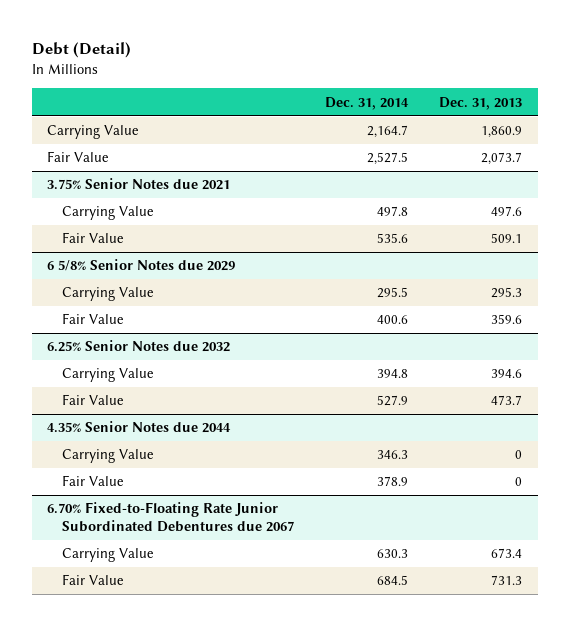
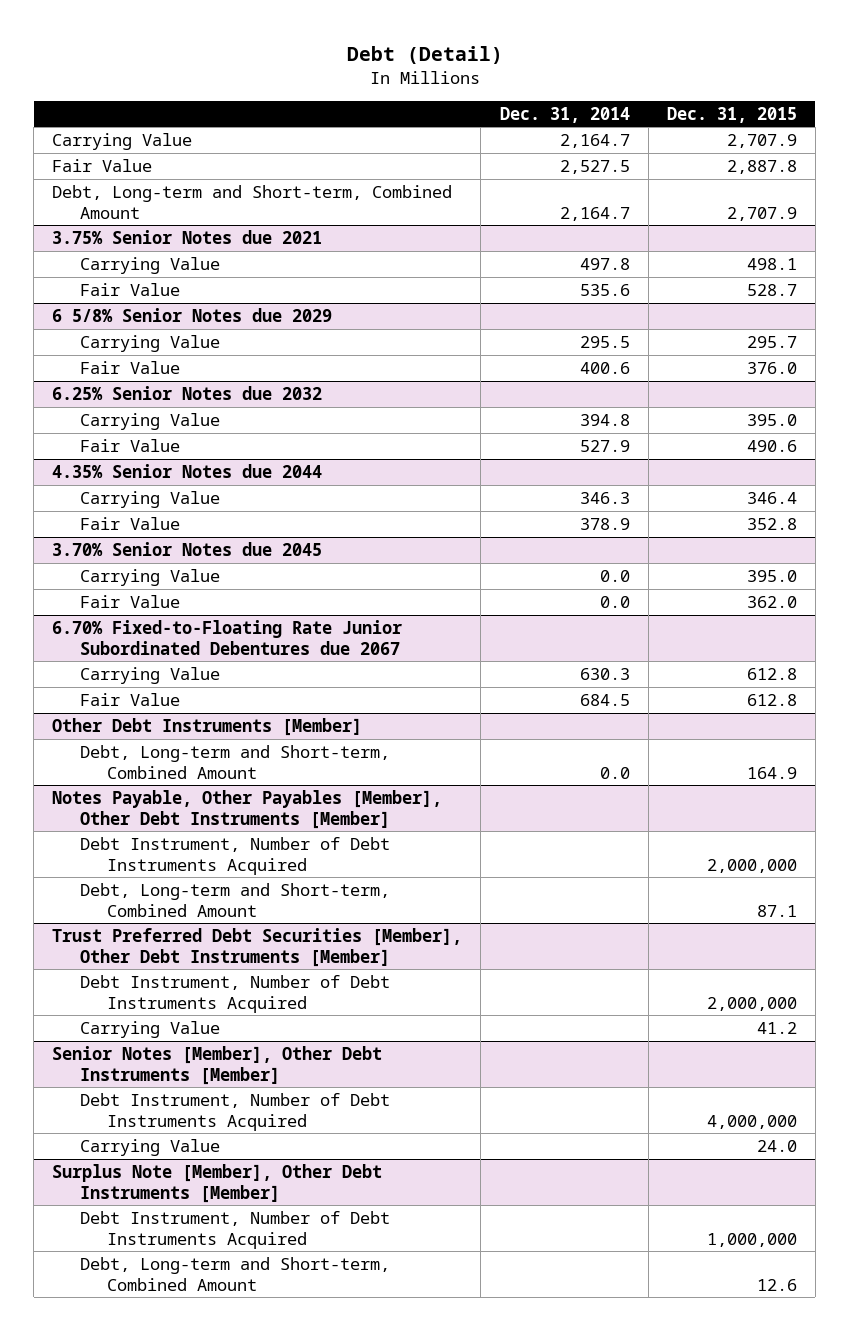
- | Dec. 31, 2014 | Dec. 31, 2013
+ | Dec. 31, 2014 | Dec. 31, 2015
+ Debt, Long-term and Short-term, Combined Amount | 2,164.7 | 2,707.9
+ 3.70% Senior Notes due 2045
+ Carrying Value | 0.0 | 395.0
+ Fair Value | 0.0 | 362.0
+ Other Debt Instruments [Member]
+ Debt, Long-term and Short-term, Combined Amount | 0.0 | 164.9
+ Notes Payable, Other Payables [Member], Other Debt Instruments [Member]
+ Debt Instrument, Number of Debt Instruments Acquired | | 2,000,000
+ Debt, Long-term and Short-term, Combined Amount | | 87.1
+ Trust Preferred Debt Securities [Member], Other Debt Instruments [Member]
+ Debt Instrument, Number of Debt Instruments Acquired | | 2,000,000
+ Carrying Value | | 41.2
+ Senior Notes [Member], Other Debt Instruments [Member]
+ Debt Instrument, Number of Debt Instruments Acquired | | 4,000,000
+ Carrying Value | | 24.0
+ Surplus Note [Member], Other Debt Instruments [Member]
+ Debt Instrument, Number of Debt Instruments Acquired | | 1,000,000
+ Debt, Long-term and Short-term, Combined Amount | | 12.6

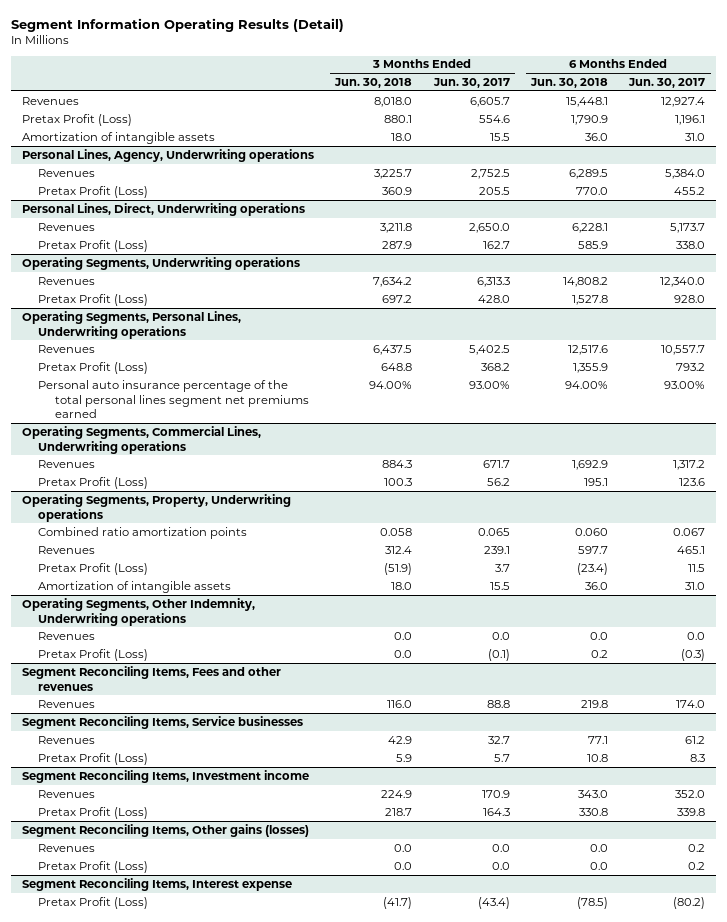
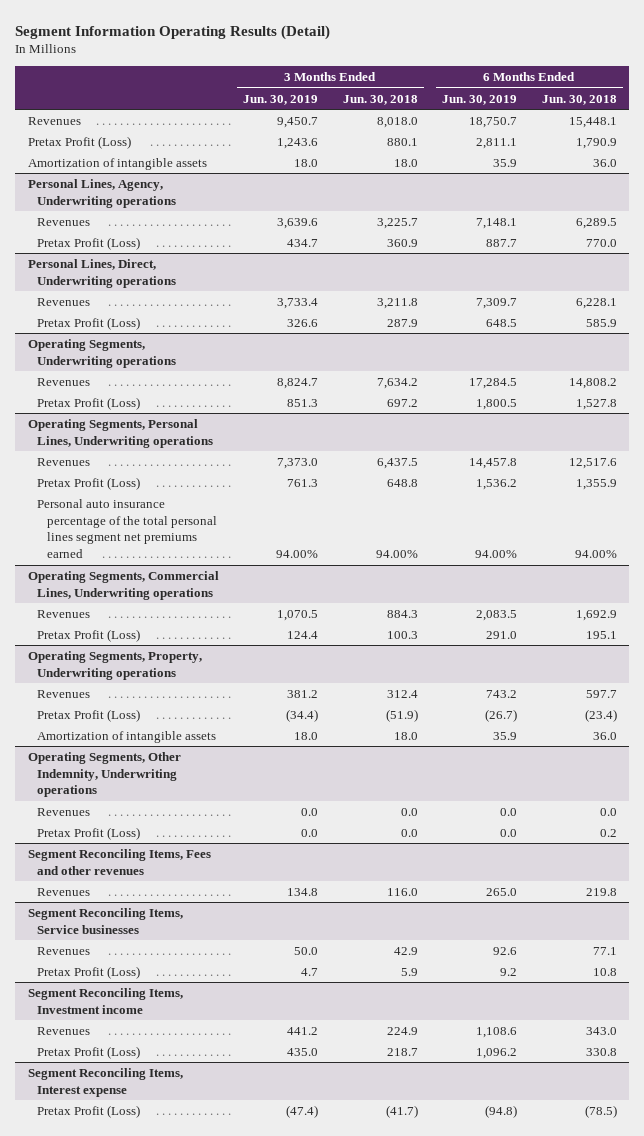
- | 3 Months Ended Jun. 30, 2018 | 3 Months Ended Jun. 30, 2017 | 6 Months Ended Jun. 30, 2018 | 6 Months Ended Jun. 30, 2017
+ | 3 Months Ended Jun. 30, 2019 | 3 Months Ended Jun. 30, 2018 | 6 Months Ended Jun. 30, 2019 | 6 Months Ended Jun. 30, 2018
@ Operating Segments, Property, Underwriting operations
- Combined ratio amortization points | 0.058 | 0.065 | 0.060 | 0.067
- Segment Reconciling Items, Other gains (losses)
- Revenues | 0.0 | 0.0 | 0.0 | 0.2
- Pretax Profit (Loss) | 0.0 | 0.0 | 0.0 | 0.2

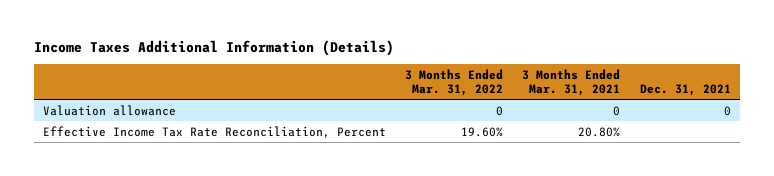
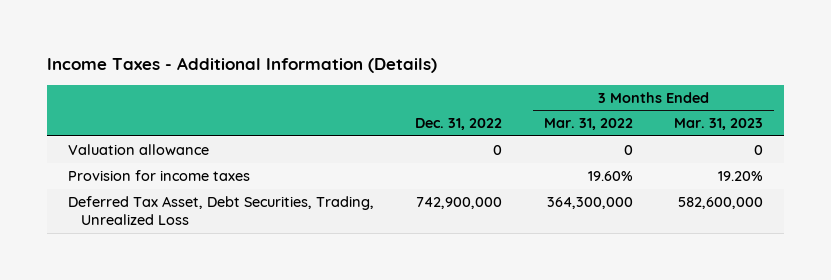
- Income Taxes Additional Information (Details)
+ Income Taxes - Additional Information (Details)
- | 3 Months Ended Mar. 31, 2022 | 3 Months Ended Mar. 31, 2021 | Dec. 31, 2021
+ | Dec. 31, 2022 | 3 Months Ended Mar. 31, 2022 | 3 Months Ended Mar. 31, 2023
- Effective Income Tax Rate Reconciliation, Percent | 19.60% | 20.80% |
+ Provision for income taxes | | 19.60% | 19.20%
+ Deferred Tax Asset, Debt Securities, Trading, Unrealized Loss | 742,900,000 | 364,300,000 | 582,600,000

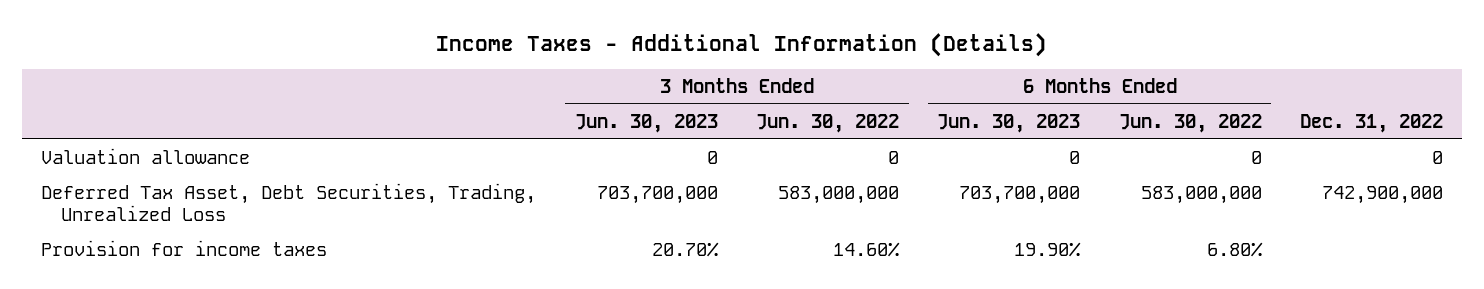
- | Dec. 31, 2022 | 3 Months Ended Mar. 31, 2022 | 3 Months Ended Mar. 31, 2023
+ | 3 Months Ended Jun. 30, 2023 | 3 Months Ended Jun. 30, 2022 | 6 Months Ended Jun. 30, 2023 | 6 Months Ended Jun. 30, 2022 | Dec. 31, 2022
moved down: Provision for income taxes | 20.70% | 14.60% | 19.90% | 6.80% |

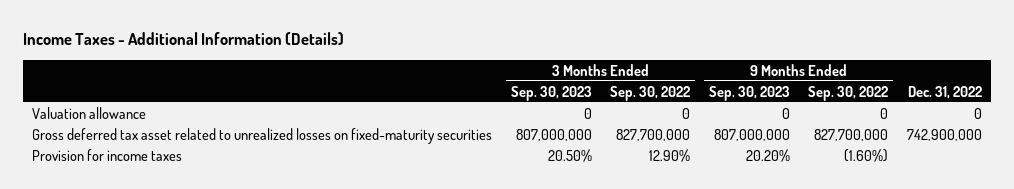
- | 3 Months Ended Jun. 30, 2023 | 3 Months Ended Jun. 30, 2022 | 6 Months Ended Jun. 30, 2023 | 6 Months Ended Jun. 30, 2022 | Dec. 31, 2022
+ | 3 Months Ended Sep. 30, 2023 | 3 Months Ended Sep. 30, 2022 | 9 Months Ended Sep. 30, 2023 | 9 Months Ended Sep. 30, 2022 | Dec. 31, 2022
- Deferred Tax Asset, Debt Securities, Trading, Unrealized Loss | 703,700,000 | 583,000,000 | 703,700,000 | 583,000,000 | 742,900,000
+ Gross deferred tax asset related to unrealized losses on fixed-maturity securities | 807,000,000 | 827,700,000 | 807,000,000 | 827,700,000 | 742,900,000

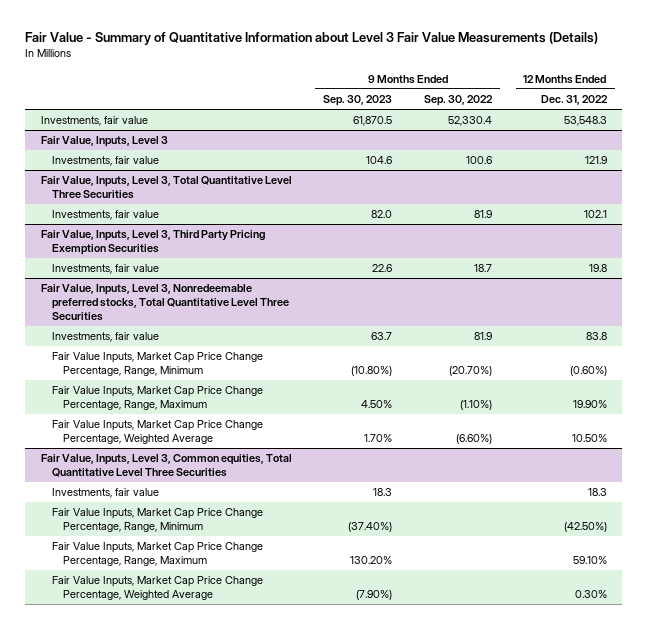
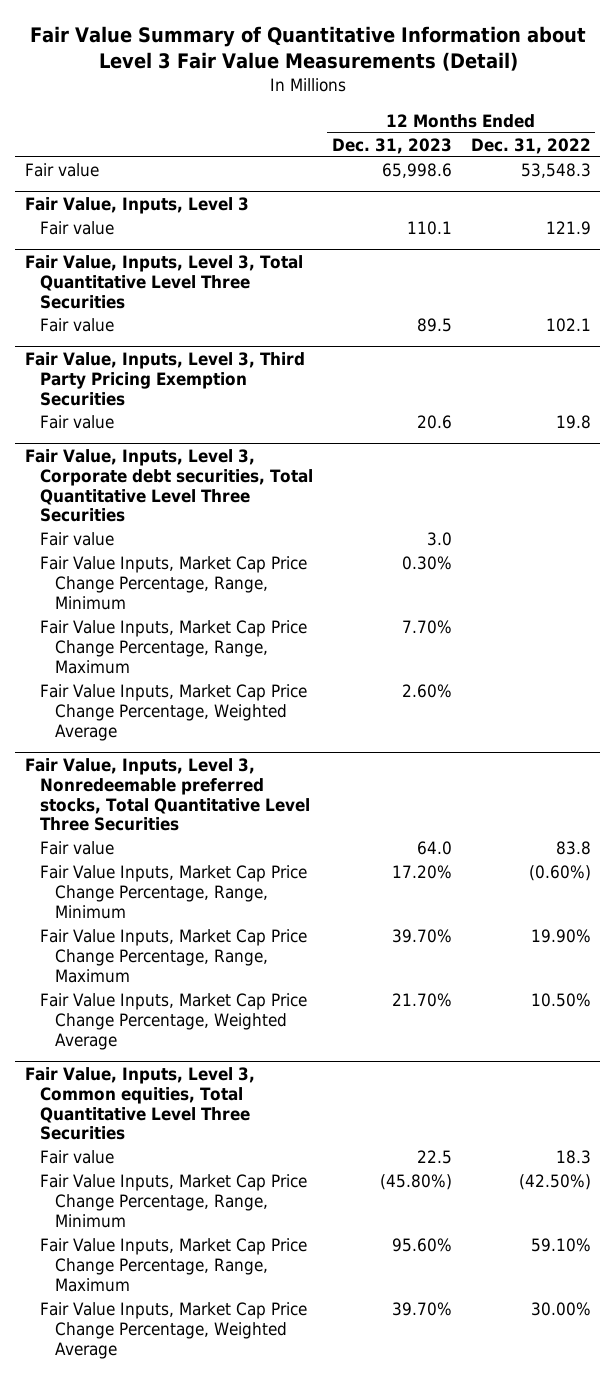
- Fair Value - Summary of Quantitative Information about Level 3 Fair Value Measurements (Details)
+ Fair Value Summary of Quantitative Information about Level 3 Fair Value Measurements (Detail)
- | 9 Months Ended Sep. 30, 2023 | 9 Months Ended Sep. 30, 2022 | 12 Months Ended Dec. 31, 2022
+ | 12 Months Ended Dec. 31, 2023 | 12 Months Ended Dec. 31, 2022
- Investments, fair value | 61,870.5 | 52,330.4 | 53,548.3
+ Fair value | 65,998.6 | 53,548.3
@ Fair Value, Inputs, Level 3
- Investments, fair value | 104.6 | 100.6 | 121.9
+ Fair value | 110.1 | 121.9
@ Fair Value, Inputs, Level 3, Total Quantitative Level Three Securities
- Investments, fair value | 82.0 | 81.9 | 102.1
+ Fair value | 89.5 | 102.1
@ Fair Value, Inputs, Level 3, Third Party Pricing Exemption Securities
- Investments, fair value | 22.6 | 18.7 | 19.8
+ Fair value | 20.6 | 19.8
+ Fair Value, Inputs, Level 3, Corporate debt securities, Total Quantitative Level Three Securities
+ Fair value | 3.0 |
+ Fair Value Inputs, Market Cap Price Change Percentage, Range, Minimum | 0.30% |
+ Fair Value Inputs, Market Cap Price Change Percentage, Range, Maximum | 7.70% |
+ Fair Value Inputs, Market Cap Price Change Percentage, Weighted Average | 2.60% |
@ Fair Value, Inputs, Level 3, Nonredeemable preferred stocks, Total Quantitative Level Three Securities
- Investments, fair value | 63.7 | 81.9 | 83.8
+ Fair value | 64.0 | 83.8
@ Fair Value, Inputs, Level 3, Common equities, Total Quantitative Level Three Securities
- Investments, fair value | 18.3 | | 18.3
+ Fair value | 22.5 | 18.3
- Fair Value Inputs, Market Cap Price Change Percentage, Weighted Average | (7.90%) | | 0.30%
+ Fair Value Inputs, Market Cap Price Change Percentage, Weighted Average | 39.70% | 30.00%

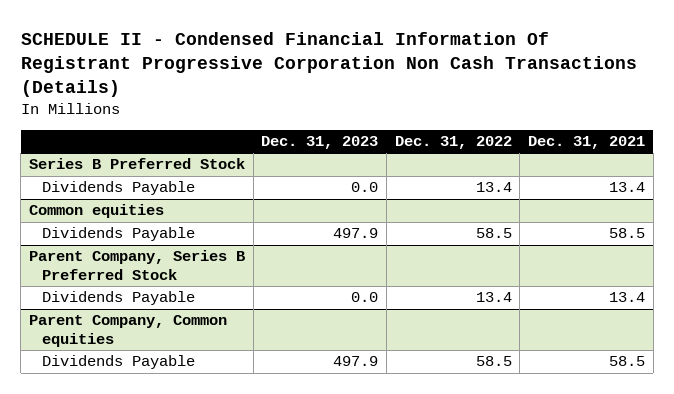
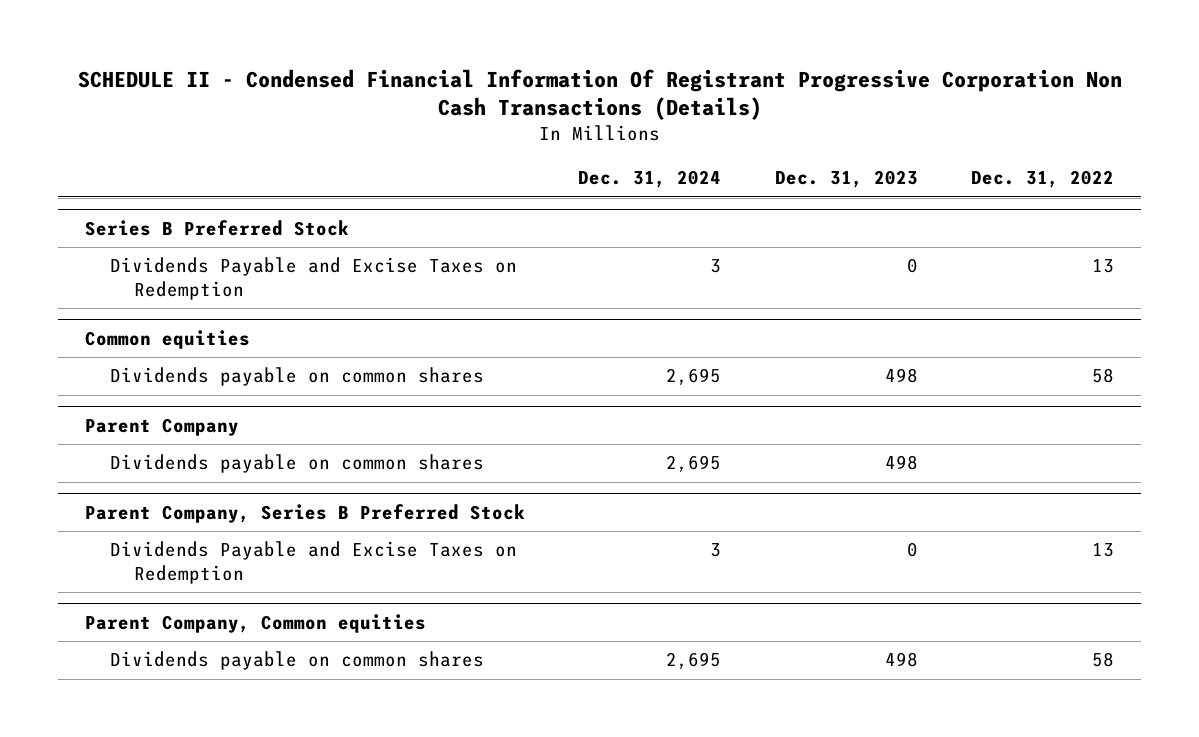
- | Dec. 31, 2023 | Dec. 31, 2022 | Dec. 31, 2021
+ | Dec. 31, 2024 | Dec. 31, 2023 | Dec. 31, 2022
@ Series B Preferred Stock
- Dividends Payable | 0.0 | 13.4 | 13.4
+ Dividends Payable and Excise Taxes on Redemption | 3 | 0 | 13
@ Common equities
- Dividends Payable | 497.9 | 58.5 | 58.5
+ Dividends payable on common shares | 2,695 | 498 | 58
+ Parent Company
+ Dividends payable on common shares | 2,695 | 498 |
@ Parent Company, Series B Preferred Stock
- Dividends Payable | 0.0 | 13.4 | 13.4
+ Dividends Payable and Excise Taxes on Redemption | 3 | 0 | 13
@ Parent Company, Common equities
- Dividends Payable | 497.9 | 58.5 | 58.5
+ Dividends payable on common shares | 2,695 | 498 | 58

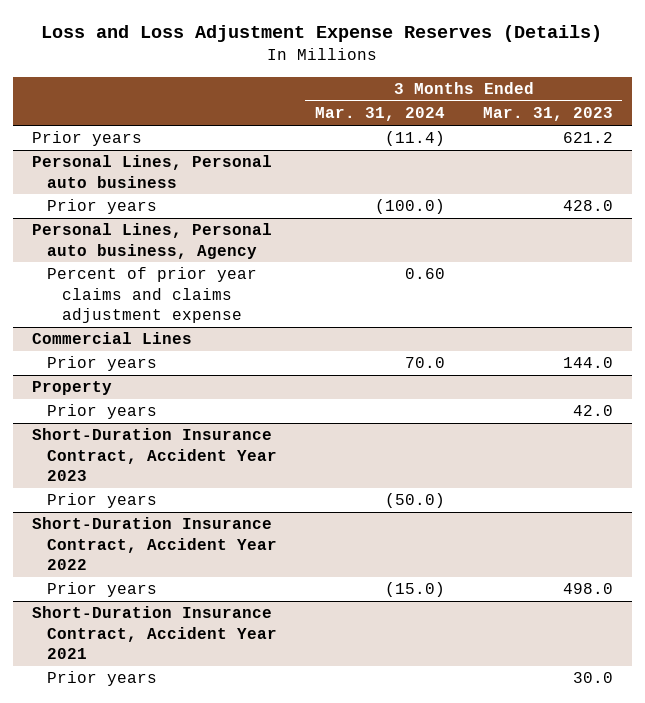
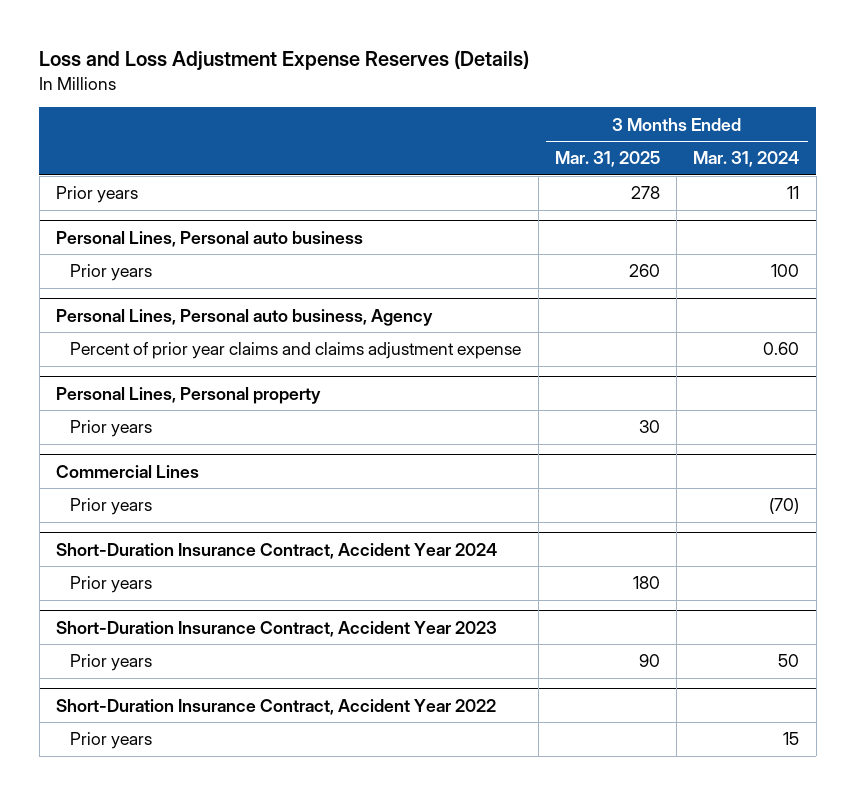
- | 3 Months Ended Mar. 31, 2024 | 3 Months Ended Mar. 31, 2023
+ | 3 Months Ended Mar. 31, 2025 | 3 Months Ended Mar. 31, 2024
- Prior years | (11.4) | 621.2
+ Prior years | 278 | 11
@ Personal Lines, Personal auto business
- Prior years | (100.0) | 428.0
+ Prior years | 260 | 100
+ Personal Lines, Personal property
+ Prior years | 30 |
@ Commercial Lines
- Prior years | 70.0 | 144.0
- Property
@ Commercial Lines
+ Prior years | | (70)
+ Short-Duration Insurance Contract, Accident Year 2024
@ Short-Duration Insurance Contract, Accident Year 2023
- Prior years | (50.0) |
+ Prior years | 90 | 50
@ Short-Duration Insurance Contract, Accident Year 2022
- Prior years | (15.0) | 498.0
- Short-Duration Insurance Contract, Accident Year 2021
- Prior years | | 30.0
@ Short-Duration Insurance Contract, Accident Year 2022
+ Prior years | | 15

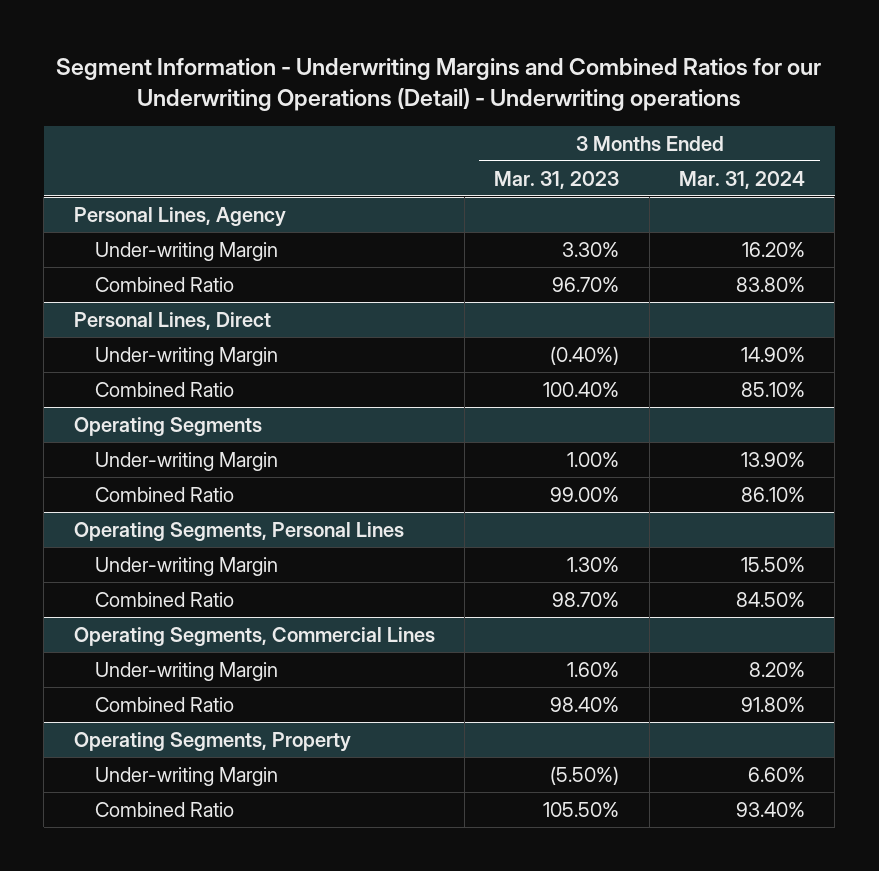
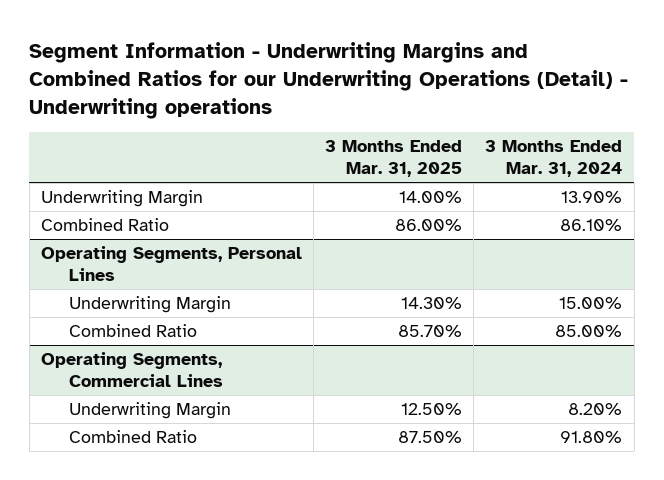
- | 3 Months Ended Mar. 31, 2023 | 3 Months Ended Mar. 31, 2024
+ | 3 Months Ended Mar. 31, 2025 | 3 Months Ended Mar. 31, 2024
- Personal Lines, Agency
- Under-writing Margin | 3.30% | 16.20%
- Combined Ratio | 96.70% | 83.80%
- Personal Lines, Direct
- Under-writing Margin | (0.40%) | 14.90%
- Combined Ratio | 100.40% | 85.10%
- Operating Segments
- Under-writing Margin | 1.00% | 13.90%
+ Underwriting Margin | 14.00% | 13.90%
@ Operating Segments, Personal Lines
- Under-writing Margin | 1.30% | 15.50%
- Combined Ratio | 98.70% | 84.50%
+ Underwriting Margin | 14.30% | 15.00%
+ Combined Ratio | 85.70% | 85.00%
@ Operating Segments, Commercial Lines
- Under-writing Margin | 1.60% | 8.20%
+ Underwriting Margin | 12.50% | 8.20%
- Operating Segments, Property
- Under-writing Margin | (5.50%) | 6.60%
- Combined Ratio | 105.50% | 93.40%

